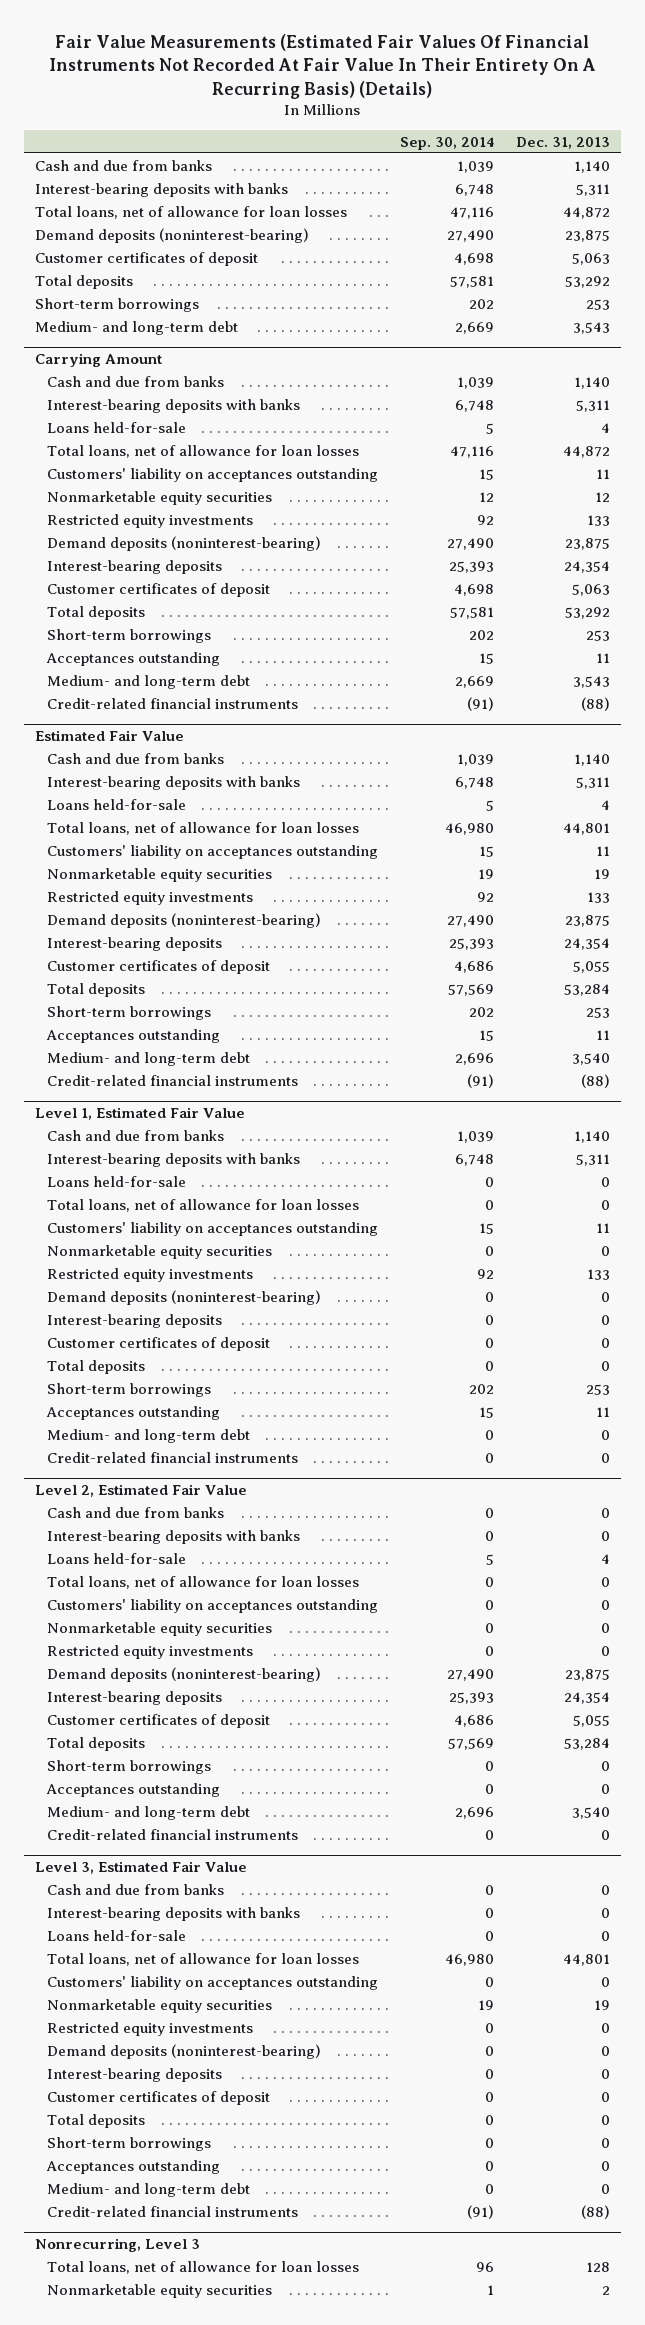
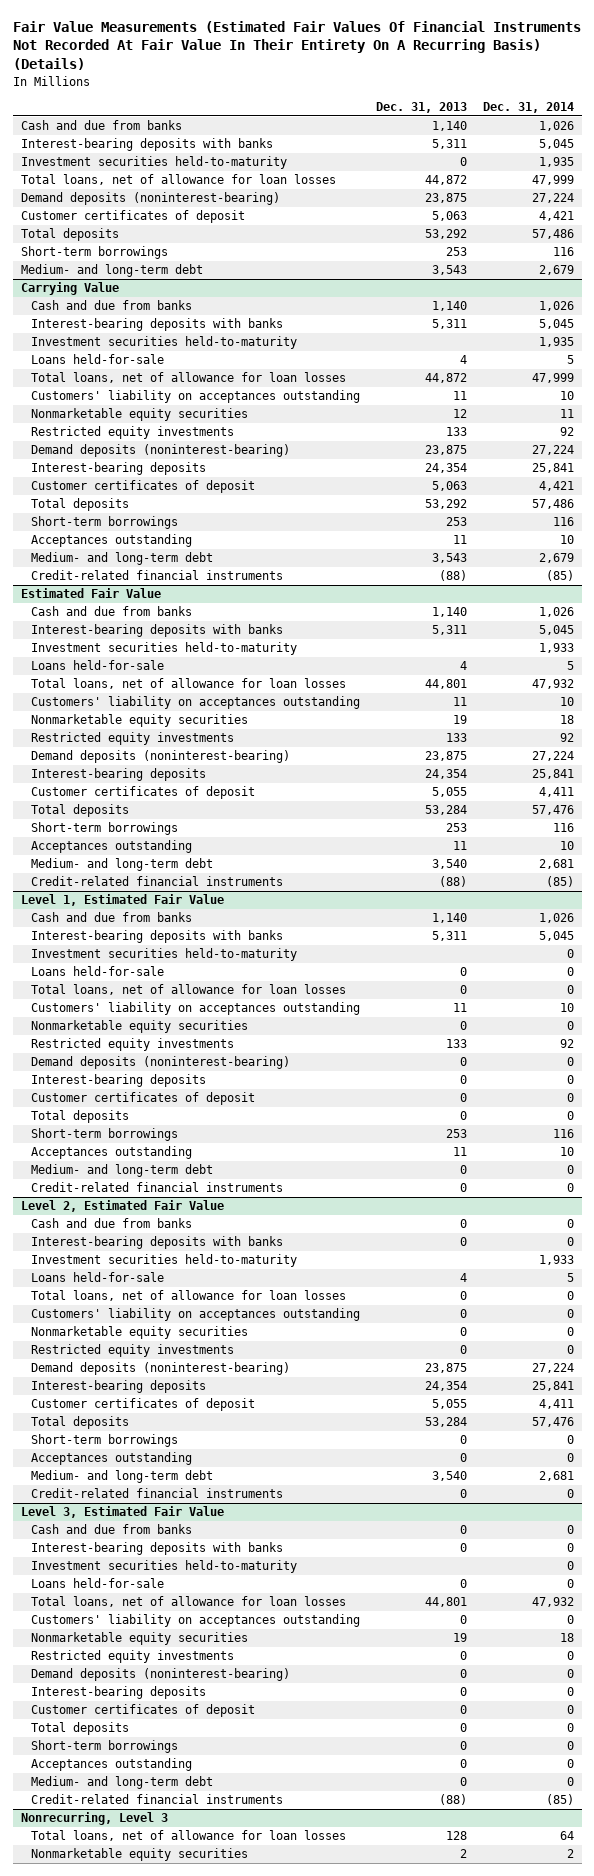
- | Sep. 30, 2014 | Dec. 31, 2013
+ | Dec. 31, 2013 | Dec. 31, 2014
+ Investment securities held-to-maturity | 0 | 1,935
- Carrying Amount
+ Carrying Value
+ Investment securities held-to-maturity | | 1,935
@ Estimated Fair Value
+ Investment securities held-to-maturity | | 1,933
@ Level 1, Estimated Fair Value
+ Investment securities held-to-maturity | | 0
@ Level 2, Estimated Fair Value
+ Investment securities held-to-maturity | | 1,933
@ Level 3, Estimated Fair Value
+ Investment securities held-to-maturity | | 0

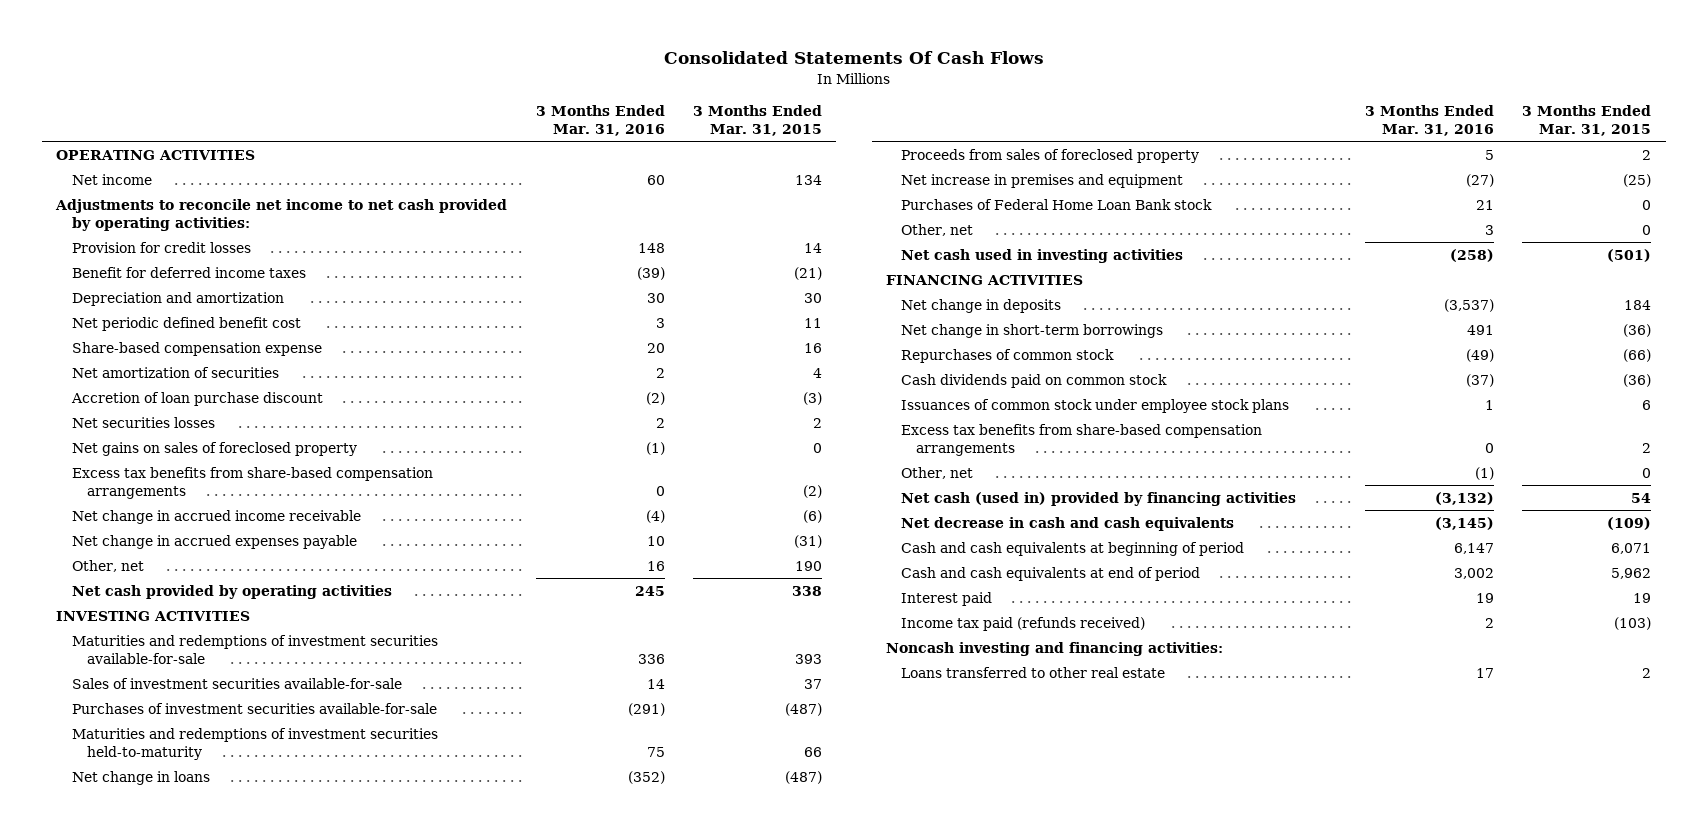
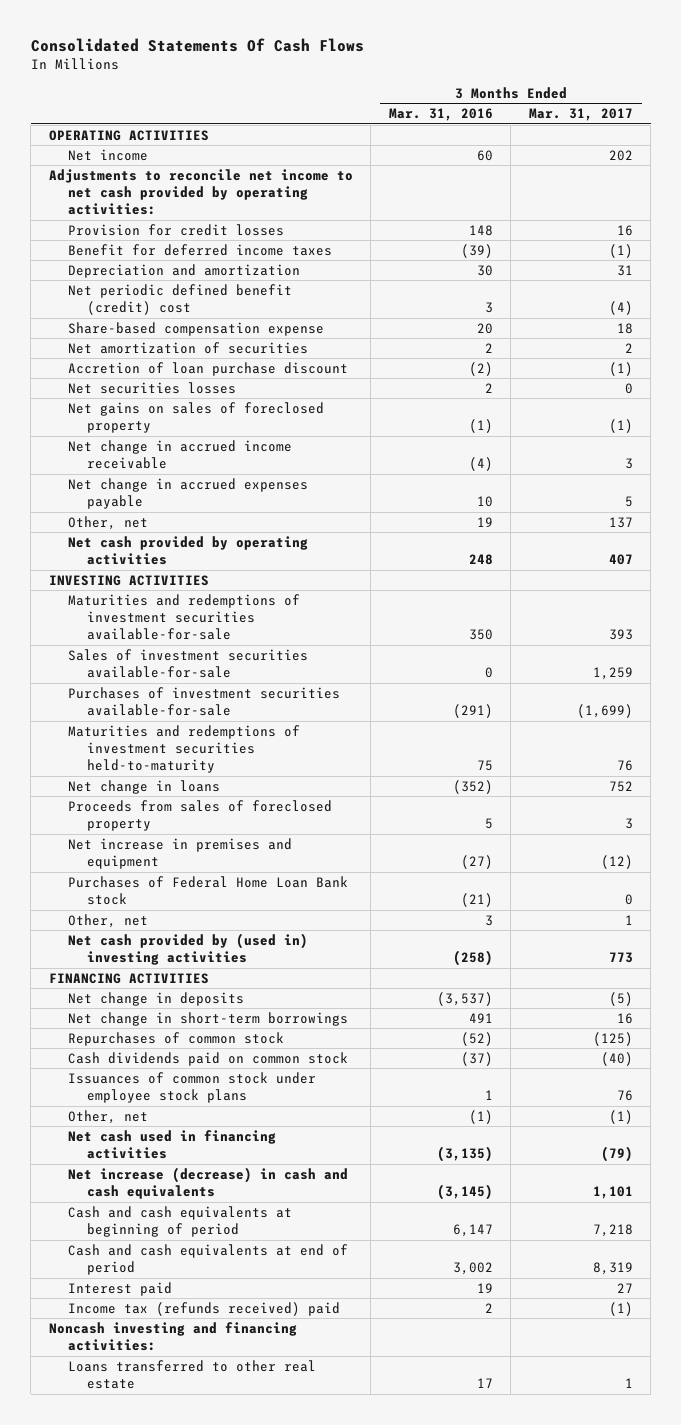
- | 3 Months Ended Mar. 31, 2016 | 3 Months Ended Mar. 31, 2015
+ | 3 Months Ended Mar. 31, 2016 | 3 Months Ended Mar. 31, 2017
- Net periodic defined benefit cost | 3 | 11
+ Net periodic defined benefit (credit) cost | 3 | (4)
- Excess tax benefits from share-based compensation arrangements | 0 | (2)
- Other, net | 16 | 190
- Net cash provided by operating activities | 245 | 338
+ Other, net | 19 | 137
+ Net cash provided by operating activities | 248 | 407
- Maturities and redemptions of investment securities available-for-sale | 336 | 393
- Sales of investment securities available-for-sale | 14 | 37
+ Maturities and redemptions of investment securities available-for-sale | 350 | 393
+ Sales of investment securities available-for-sale | 0 | 1,259
- Purchases of Federal Home Loan Bank stock | 21 | 0
+ Purchases of Federal Home Loan Bank stock | (21) | 0
- Net cash used in investing activities | (258) | (501)
+ Net cash provided by (used in) investing activities | (258) | 773
- Repurchases of common stock | (49) | (66)
+ Repurchases of common stock | (52) | (125)
- Excess tax benefits from share-based compensation arrangements | 0 | 2
- Net cash (used in) provided by financing activities | (3,132) | 54
- Net decrease in cash and cash equivalents | (3,145) | (109)
+ Net cash used in financing activities | (3,135) | (79)
+ Net increase (decrease) in cash and cash equivalents | (3,145) | 1,101
- Income tax paid (refunds received) | 2 | (103)
+ Income tax (refunds received) paid | 2 | (1)

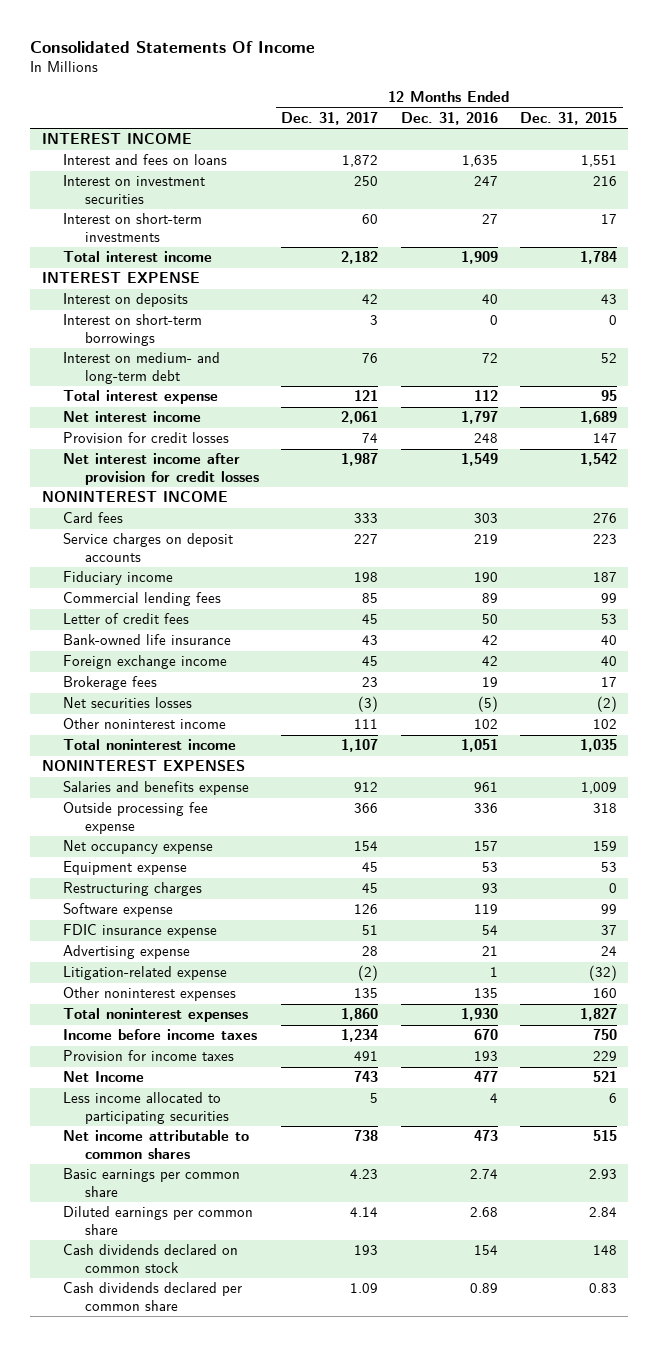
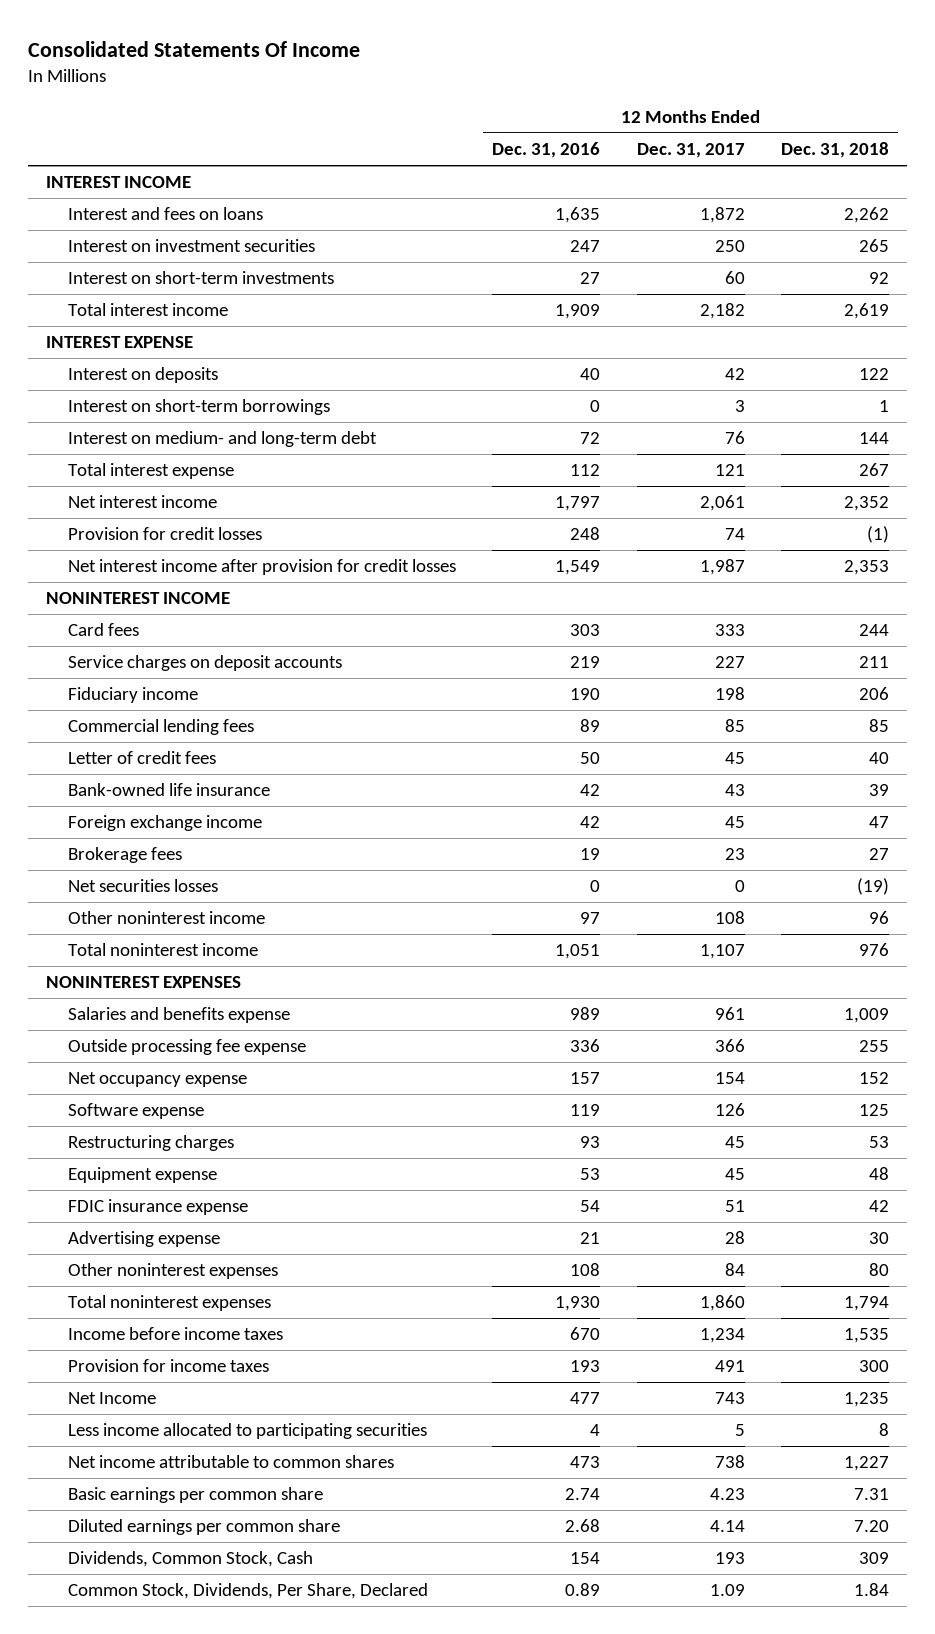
- | 12 Months Ended Dec. 31, 2017 | 12 Months Ended Dec. 31, 2016 | 12 Months Ended Dec. 31, 2015
+ | 12 Months Ended Dec. 31, 2016 | 12 Months Ended Dec. 31, 2017 | 12 Months Ended Dec. 31, 2018
- Net securities losses | (3) | (5) | (2)
- Other noninterest income | 111 | 102 | 102
+ Net securities losses | 0 | 0 | (19)
+ Other noninterest income | 97 | 108 | 96
- Salaries and benefits expense | 912 | 961 | 1,009
+ Salaries and benefits expense | 989 | 961 | 1,009
moved down: Restructuring charges | 93 | 45 | 53
moved down: Equipment expense | 53 | 45 | 48
- Litigation-related expense | (2) | 1 | (32)
- Other noninterest expenses | 135 | 135 | 160
+ Other noninterest expenses | 108 | 84 | 80
- Cash dividends declared on common stock | 193 | 154 | 148
- Cash dividends declared per common share | 1.09 | 0.89 | 0.83
+ Dividends, Common Stock, Cash | 154 | 193 | 309
+ Common Stock, Dividends, Per Share, Declared | 0.89 | 1.09 | 1.84

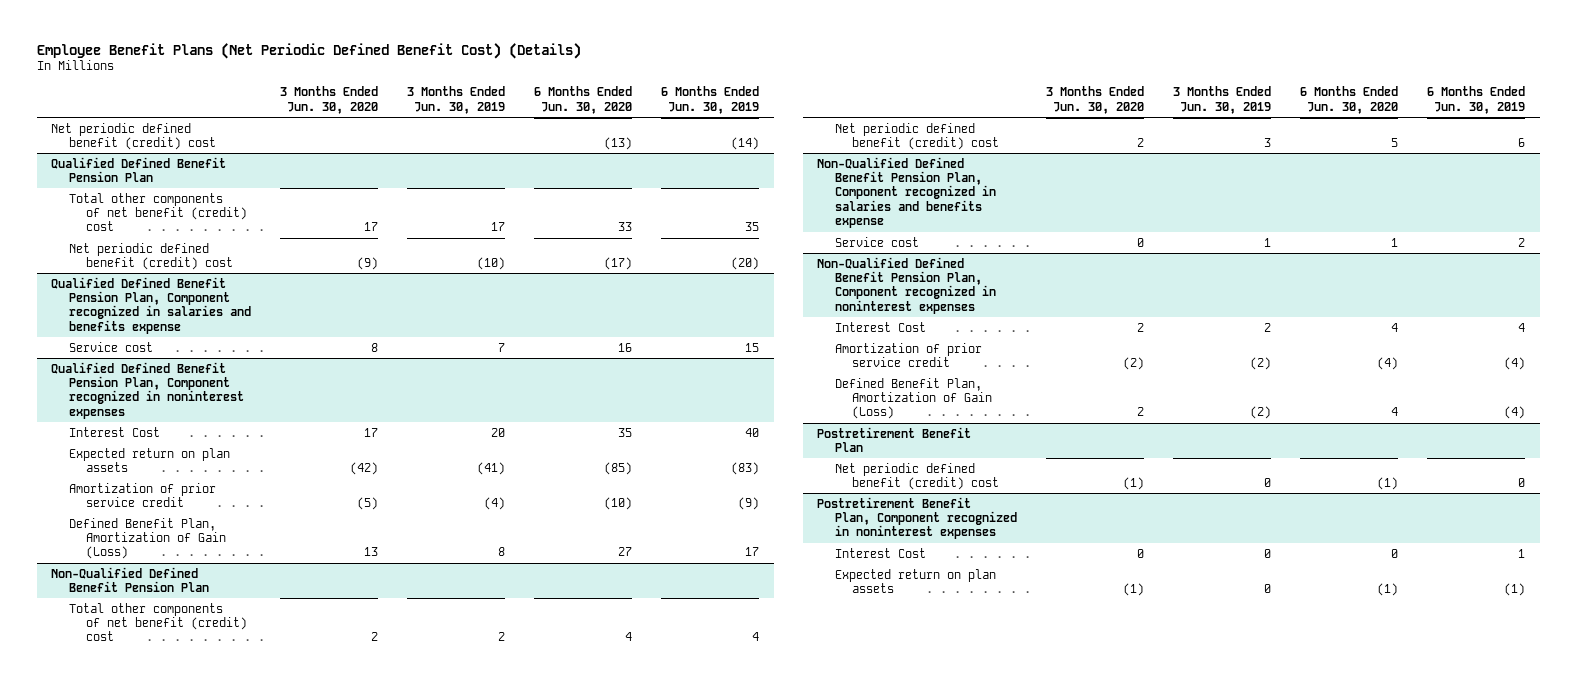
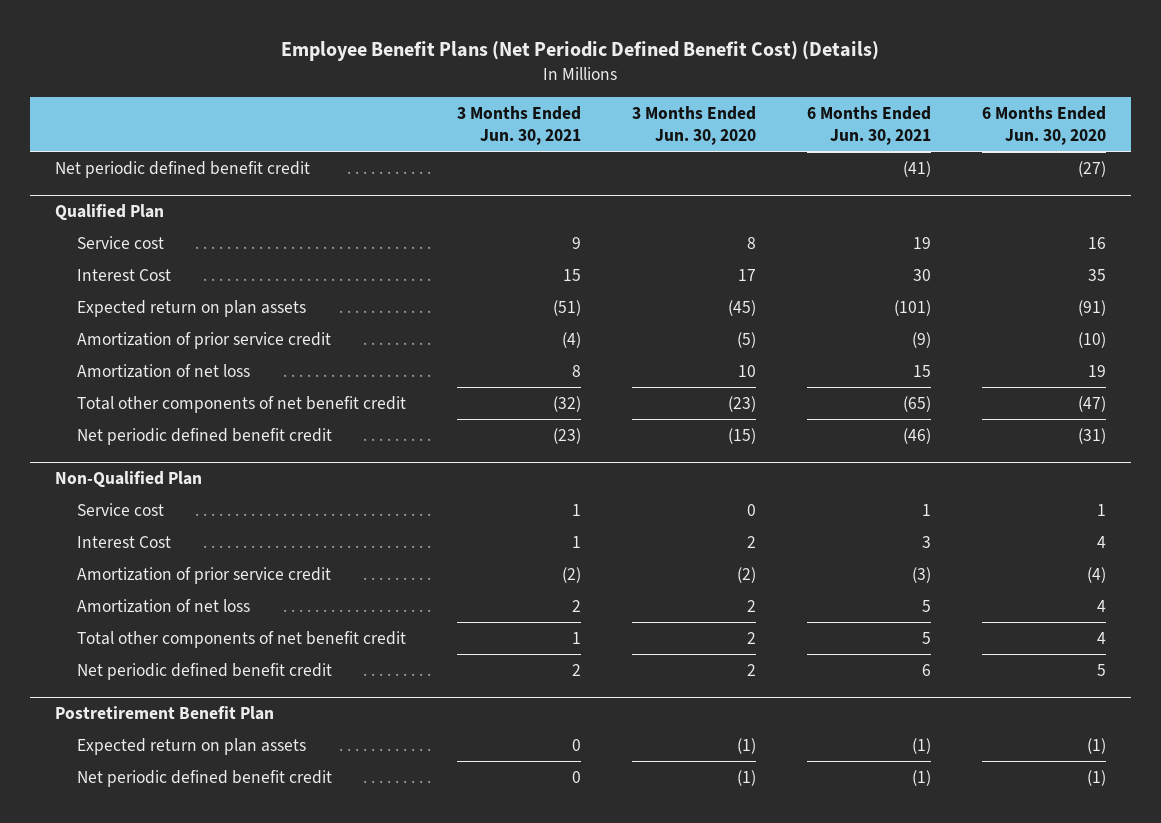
- | 3 Months Ended Jun. 30, 2020 | 3 Months Ended Jun. 30, 2019 | 6 Months Ended Jun. 30, 2020 | 6 Months Ended Jun. 30, 2019
+ | 3 Months Ended Jun. 30, 2021 | 3 Months Ended Jun. 30, 2020 | 6 Months Ended Jun. 30, 2021 | 6 Months Ended Jun. 30, 2020
- Net periodic defined benefit (credit) cost | | | (13) | (14)
- Qualified Defined Benefit Pension Plan
- Total other components of net benefit (credit) cost | 17 | 17 | 33 | 35
- Net periodic defined benefit (credit) cost | (9) | (10) | (17) | (20)
- Qualified Defined Benefit Pension Plan, Component recognized in salaries and benefits expense
+ Net periodic defined benefit credit | | | (41) | (27)
+ Qualified Plan
- Qualified Defined Benefit Pension Plan, Component recognized in noninterest expenses
- Expected return on plan assets | (42) | (41) | (85) | (83)
+ Expected return on plan assets | (51) | (45) | (101) | (91)
- Defined Benefit Plan, Amortization of Gain (Loss) | 13 | 8 | 27 | 17
- Non-Qualified Defined Benefit Pension Plan
- Total other components of net benefit (credit) cost | 2 | 2 | 4 | 4
- Net periodic defined benefit (credit) cost | 2 | 3 | 5 | 6
- Non-Qualified Defined Benefit Pension Plan, Component recognized in salaries and benefits expense
+ Amortization of net loss | 8 | 10 | 15 | 19
+ Total other components of net benefit credit | (32) | (23) | (65) | (47)
+ Net periodic defined benefit credit | (23) | (15) | (46) | (31)
+ Non-Qualified Plan
- Non-Qualified Defined Benefit Pension Plan, Component recognized in noninterest expenses
- Defined Benefit Plan, Amortization of Gain (Loss) | 2 | (2) | 4 | (4)
+ Amortization of net loss | 2 | 2 | 5 | 4
+ Total other components of net benefit credit | 1 | 2 | 5 | 4
+ Net periodic defined benefit credit | 2 | 2 | 6 | 5
@ Postretirement Benefit Plan
- Net periodic defined benefit (credit) cost | (1) | 0 | (1) | 0
- Postretirement Benefit Plan, Component recognized in noninterest expenses
- Interest Cost | 0 | 0 | 0 | 1
@ Postretirement Benefit Plan
+ Net periodic defined benefit credit | 0 | (1) | (1) | (1)

